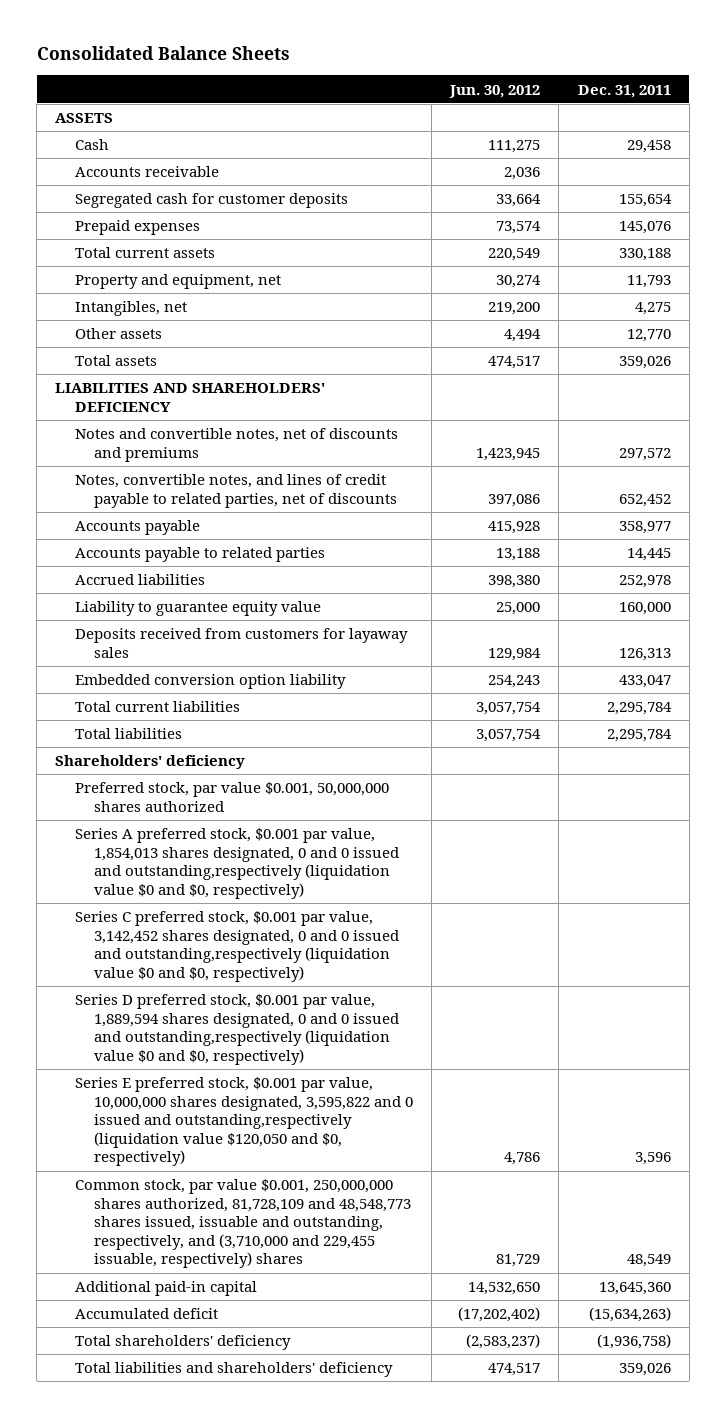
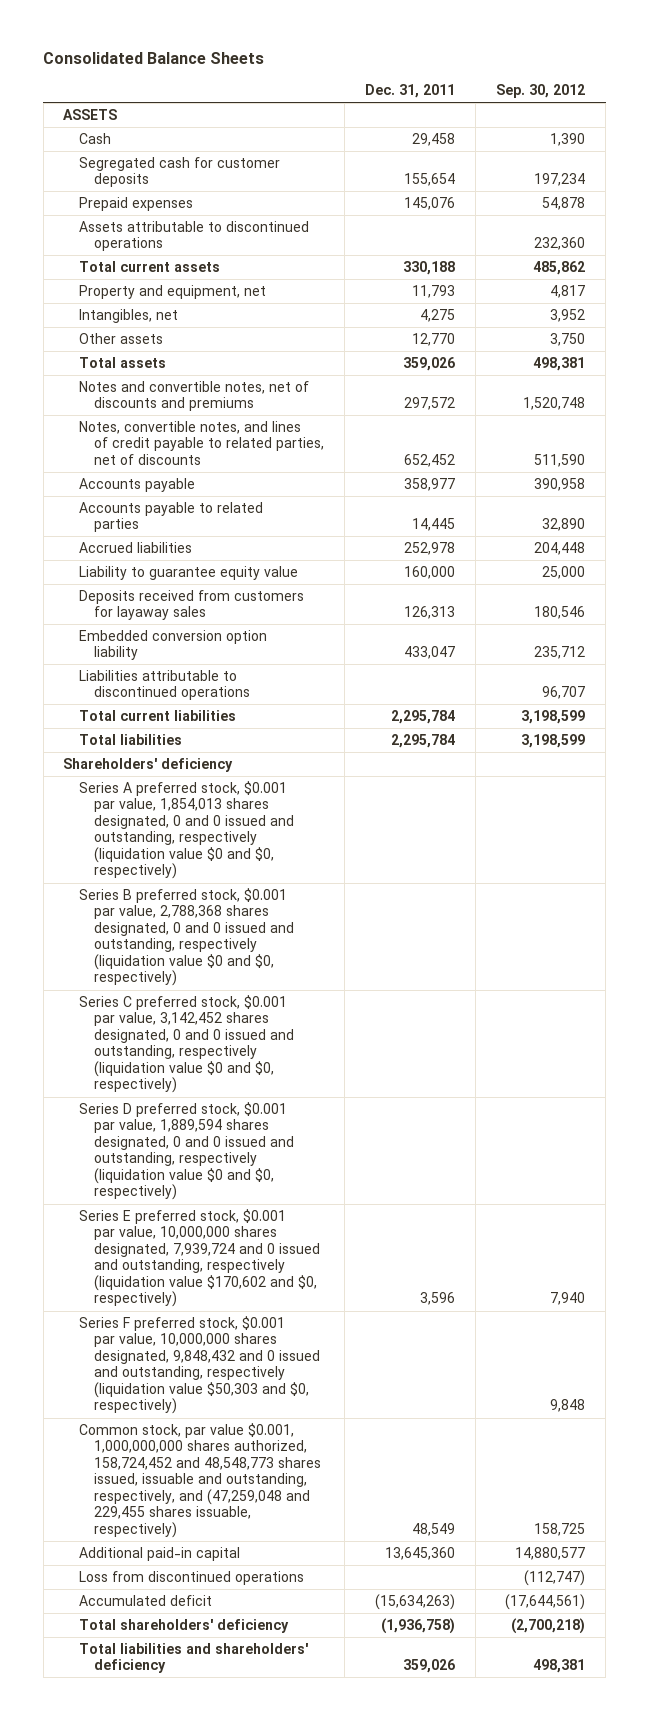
- | Jun. 30, 2012 | Dec. 31, 2011
+ | Dec. 31, 2011 | Sep. 30, 2012
- Accounts receivable | 2,036 |
+ Assets attributable to discontinued operations | | 232,360
- LIABILITIES AND SHAREHOLDERS' DEFICIENCY
+ Liabilities attributable to discontinued operations | | 96,707
- Preferred stock, par value $0.001, 50,000,000 shares authorized
- Series A preferred stock, $0.001 par value, 1,854,013 shares designated, 0 and 0 issued and outstanding,respectively (liquidation value $0 and $0, respectively)
- Series C preferred stock, $0.001 par value, 3,142,452 shares designated, 0 and 0 issued and outstanding,respectively (liquidation value $0 and $0, respectively)
- Series D preferred stock, $0.001 par value, 1,889,594 shares designated, 0 and 0 issued and outstanding,respectively (liquidation value $0 and $0, respectively)
- Series E preferred stock, $0.001 par value, 10,000,000 shares designated, 3,595,822 and 0 issued and outstanding,respectively (liquidation value $120,050 and $0, respectively) | 4,786 | 3,596
- Common stock, par value $0.001, 250,000,000 shares authorized, 81,728,109 and 48,548,773 shares issued, issuable and outstanding, respectively, and (3,710,000 and 229,455 issuable, respectively) shares | 81,729 | 48,549
+ Series A preferred stock, $0.001 par value, 1,854,013 shares designated, 0 and 0 issued and outstanding, respectively (liquidation value $0 and $0, respectively)
+ Series B preferred stock, $0.001 par value, 2,788,368 shares designated, 0 and 0 issued and outstanding, respectively (liquidation value $0 and $0, respectively)
+ Series C preferred stock, $0.001 par value, 3,142,452 shares designated, 0 and 0 issued and outstanding, respectively (liquidation value $0 and $0, respectively)
+ Series D preferred stock, $0.001 par value, 1,889,594 shares designated, 0 and 0 issued and outstanding, respectively (liquidation value $0 and $0, respectively)
+ Series E preferred stock, $0.001 par value, 10,000,000 shares designated, 7,939,724 and 0 issued and outstanding, respectively (liquidation value $170,602 and $0, respectively) | 3,596 | 7,940
+ Series F preferred stock, $0.001 par value, 10,000,000 shares designated, 9,848,432 and 0 issued and outstanding, respectively (liquidation value $50,303 and $0, respectively) | | 9,848
+ Common stock, par value $0.001, 1,000,000,000 shares authorized, 158,724,452 and 48,548,773 shares issued, issuable and outstanding, respectively, and (47,259,048 and 229,455 shares issuable, respectively) | 48,549 | 158,725
+ Loss from discontinued operations | | (112,747)

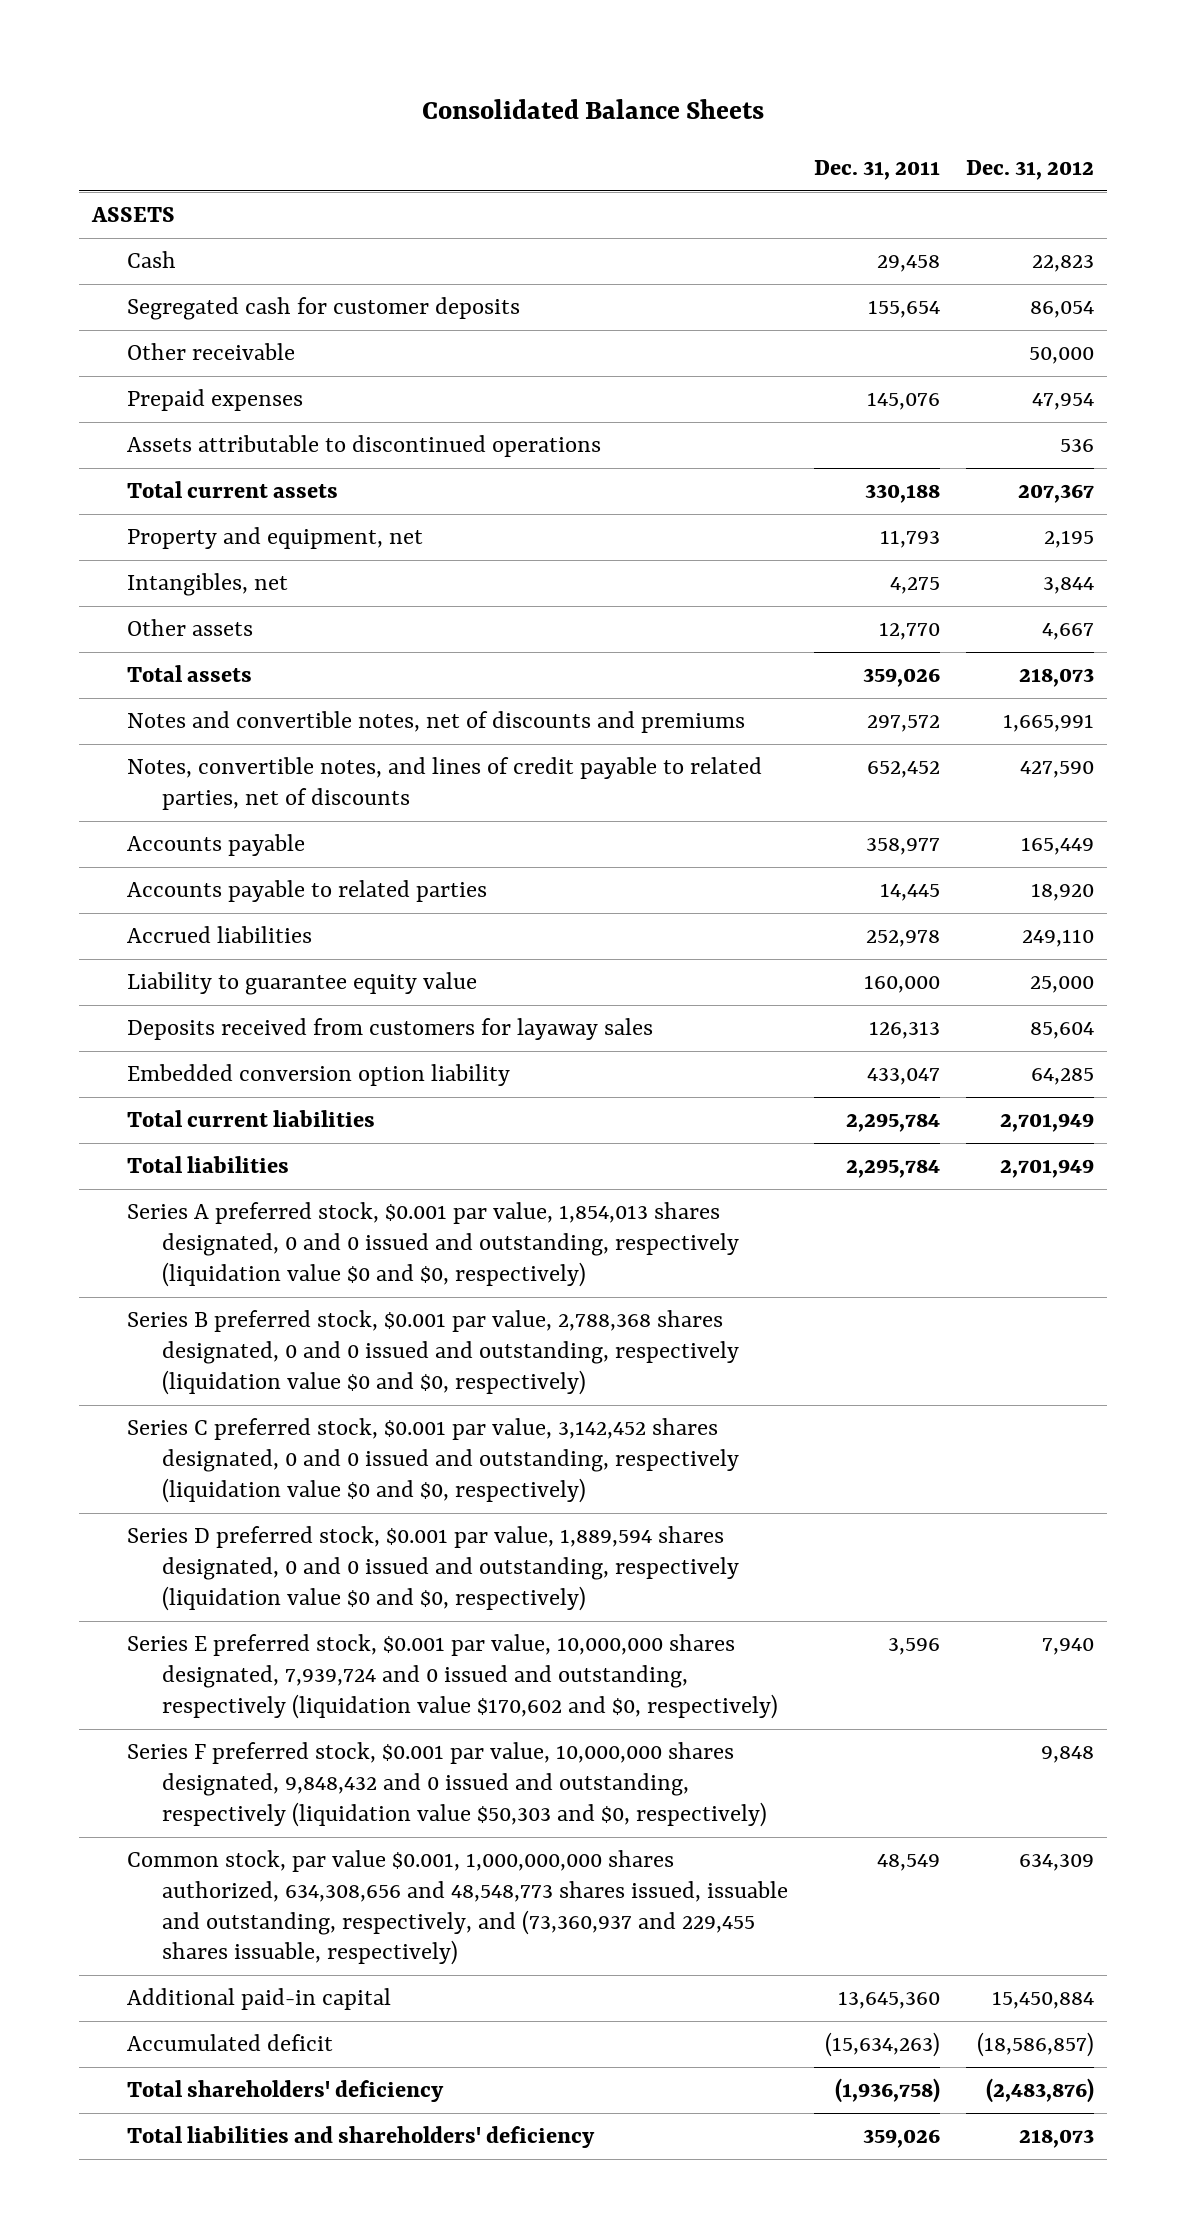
- | Dec. 31, 2011 | Sep. 30, 2012
+ | Dec. 31, 2011 | Dec. 31, 2012
+ Other receivable | | 50,000
- Liabilities attributable to discontinued operations | | 96,707
- Shareholders' deficiency
- Common stock, par value $0.001, 1,000,000,000 shares authorized, 158,724,452 and 48,548,773 shares issued, issuable and outstanding, respectively, and (47,259,048 and 229,455 shares issuable, respectively) | 48,549 | 158,725
+ Common stock, par value $0.001, 1,000,000,000 shares authorized, 634,308,656 and 48,548,773 shares issued, issuable and outstanding, respectively, and (73,360,937 and 229,455 shares issuable, respectively) | 48,549 | 634,309
- Loss from discontinued operations | | (112,747)

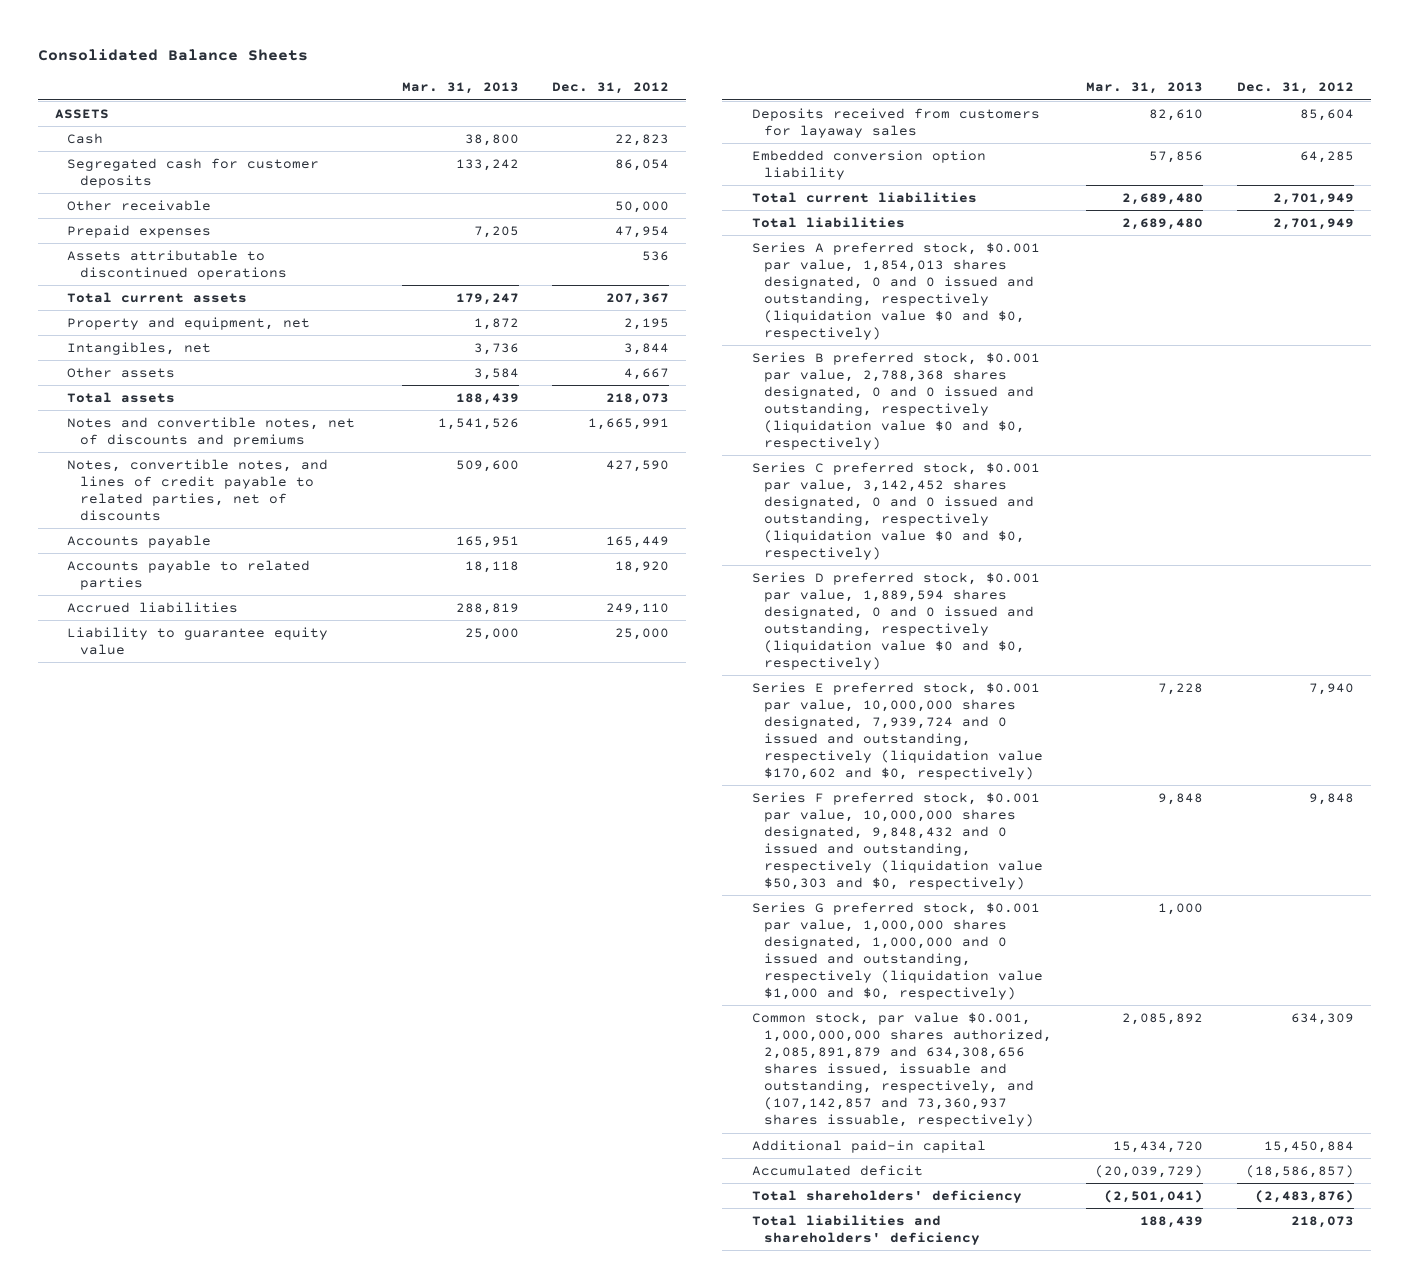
- | Dec. 31, 2011 | Dec. 31, 2012
+ | Mar. 31, 2013 | Dec. 31, 2012
- Common stock, par value $0.001, 1,000,000,000 shares authorized, 634,308,656 and 48,548,773 shares issued, issuable and outstanding, respectively, and (73,360,937 and 229,455 shares issuable, respectively) | 48,549 | 634,309
+ Series G preferred stock, $0.001 par value, 1,000,000 shares designated, 1,000,000 and 0 issued and outstanding, respectively (liquidation value $1,000 and $0, respectively) | 1,000 |
+ Common stock, par value $0.001, 1,000,000,000 shares authorized, 2,085,891,879 and 634,308,656 shares issued, issuable and outstanding, respectively, and (107,142,857 and 73,360,937 shares issuable, respectively) | 2,085,892 | 634,309

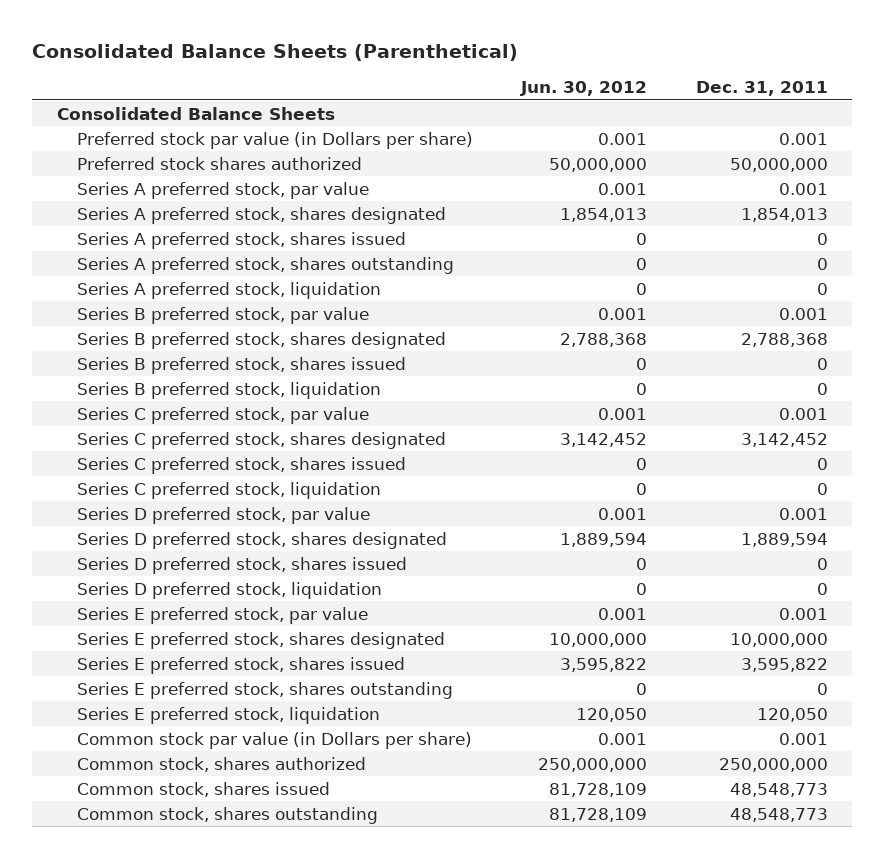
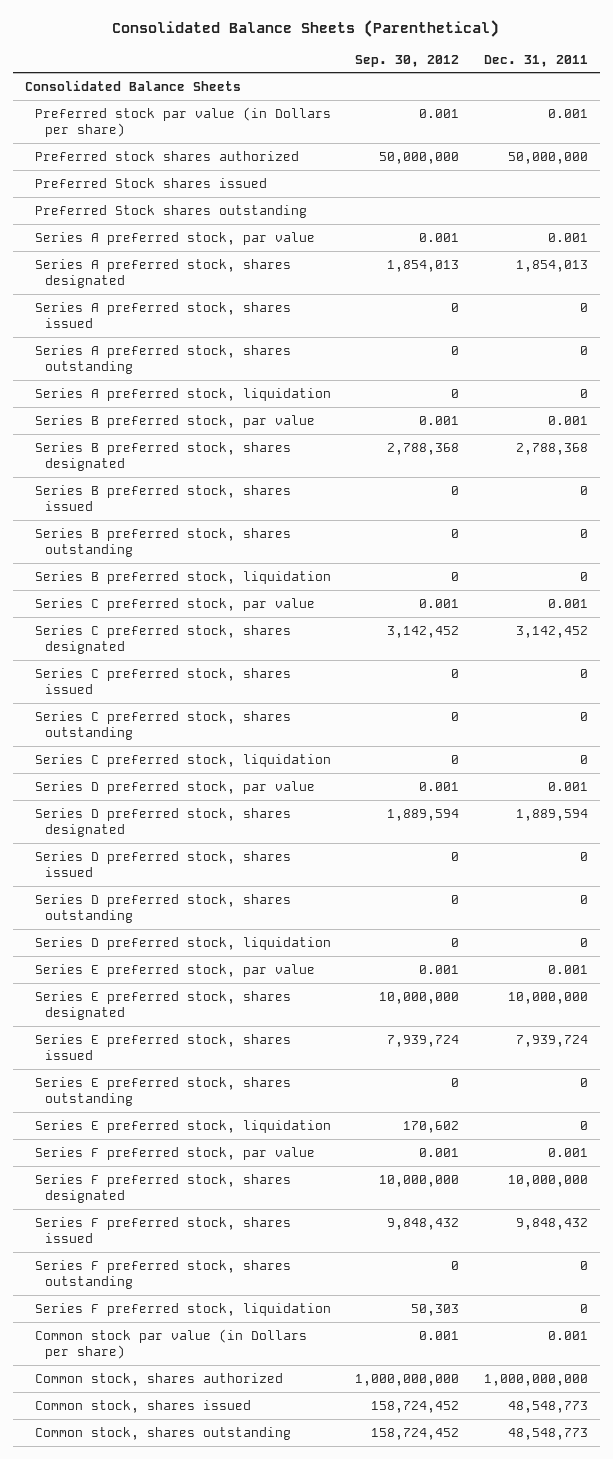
- | Jun. 30, 2012 | Dec. 31, 2011
+ | Sep. 30, 2012 | Dec. 31, 2011
+ Preferred Stock shares issued
+ Preferred Stock shares outstanding
+ Series B preferred stock, shares outstanding | 0 | 0
+ Series C preferred stock, shares outstanding | 0 | 0
+ Series D preferred stock, shares outstanding | 0 | 0
- Series E preferred stock, shares issued | 3,595,822 | 3,595,822
+ Series E preferred stock, shares issued | 7,939,724 | 7,939,724
- Series E preferred stock, liquidation | 120,050 | 120,050
+ Series E preferred stock, liquidation | 170,602 | 0
+ Series F preferred stock, par value | 0.001 | 0.001
+ Series F preferred stock, shares designated | 10,000,000 | 10,000,000
+ Series F preferred stock, shares issued | 9,848,432 | 9,848,432
+ Series F preferred stock, shares outstanding | 0 | 0
+ Series F preferred stock, liquidation | 50,303 | 0
- Common stock, shares authorized | 250,000,000 | 250,000,000
+ Common stock, shares authorized | 1,000,000,000 | 1,000,000,000

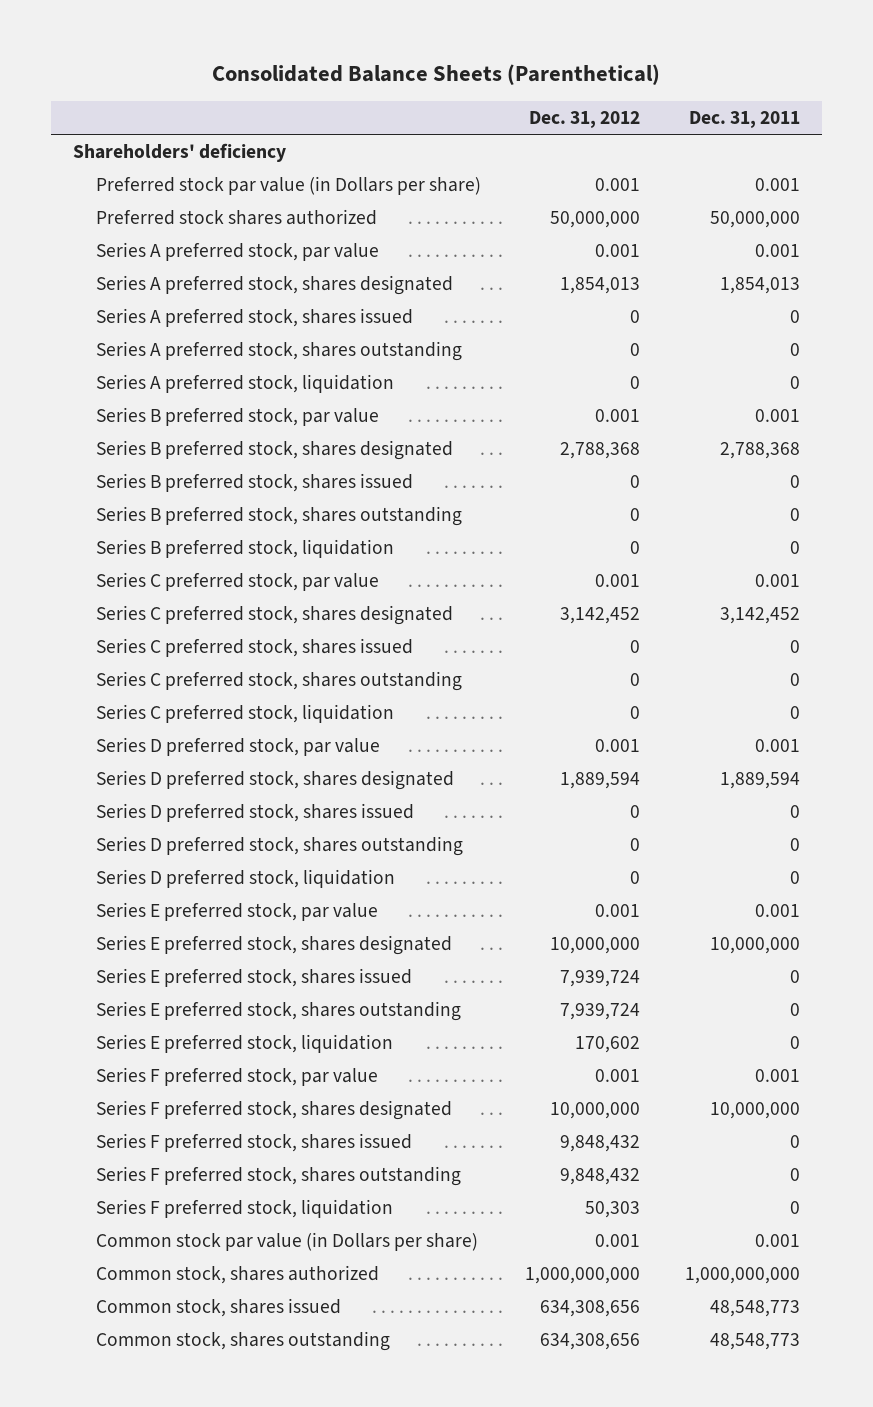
- | Sep. 30, 2012 | Dec. 31, 2011
+ | Dec. 31, 2012 | Dec. 31, 2011
- Consolidated Balance Sheets
+ Shareholders' deficiency
- Preferred Stock shares issued
- Preferred Stock shares outstanding
- Series E preferred stock, shares issued | 7,939,724 | 7,939,724
+ Series E preferred stock, shares issued | 7,939,724 | 0
- Series F preferred stock, shares issued | 9,848,432 | 9,848,432
+ Series F preferred stock, shares issued | 9,848,432 | 0

